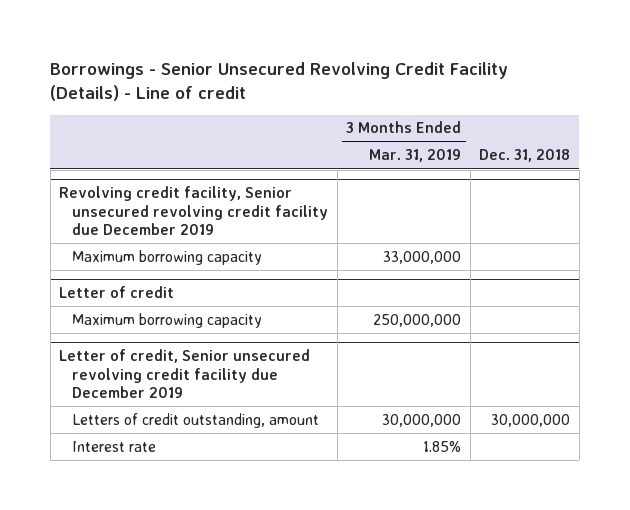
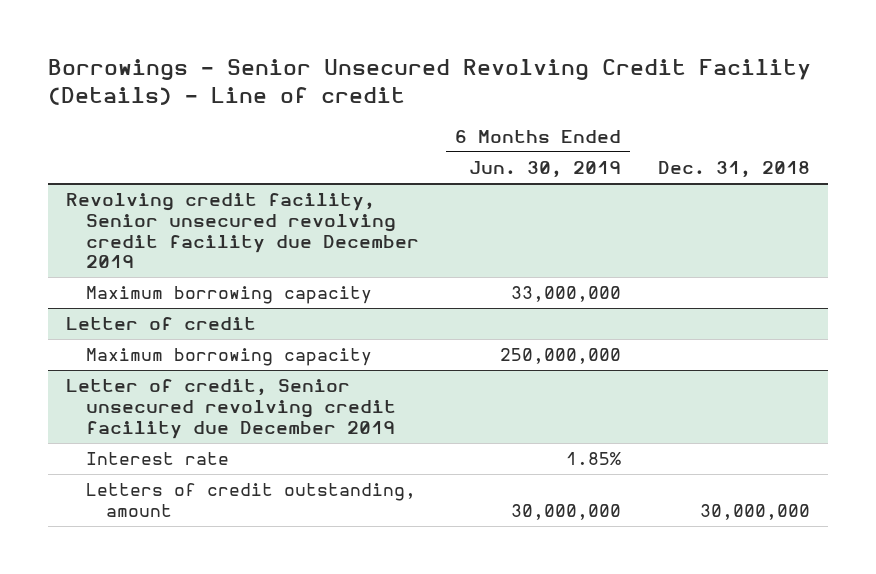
- | 3 Months Ended Mar. 31, 2019 | Dec. 31, 2018
+ | 6 Months Ended Jun. 30, 2019 | Dec. 31, 2018
@ Letter of credit, Senior unsecured revolving credit facility due December 2019
moved down: Letters of credit outstanding, amount | 30,000,000 | 30,000,000

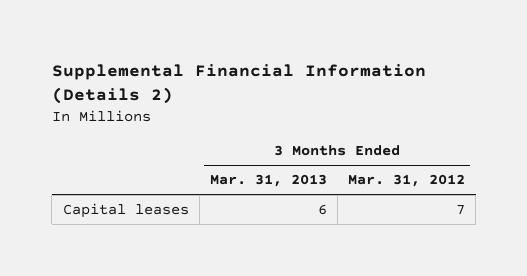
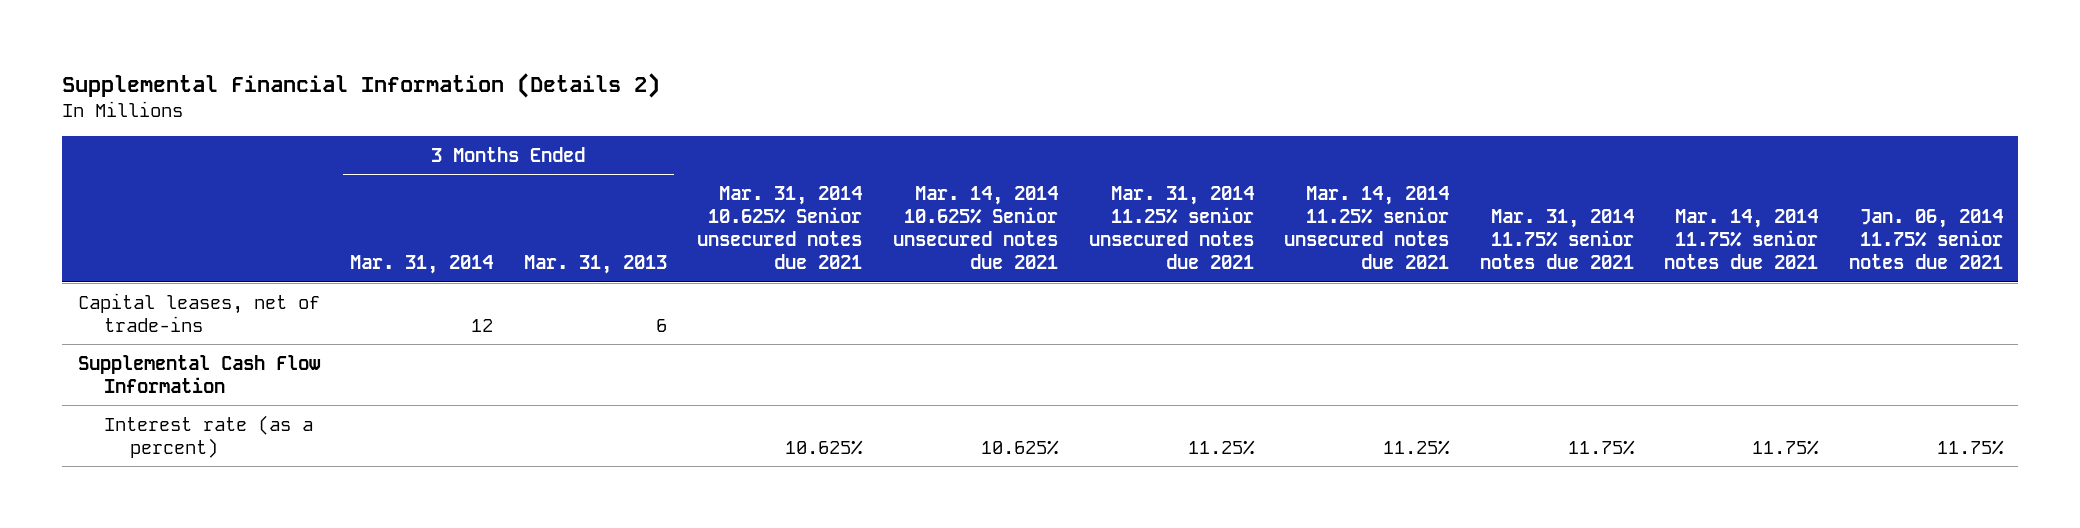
- | 3 Months Ended Mar. 31, 2013 | 3 Months Ended Mar. 31, 2012
+ | 3 Months Ended Mar. 31, 2014 | 3 Months Ended Mar. 31, 2013 | Mar. 31, 2014 10.625% Senior unsecured notes due 2021 | Mar. 14, 2014 10.625% Senior unsecured notes due 2021 | Mar. 31, 2014 11.25% senior unsecured notes due 2021 | Mar. 14, 2014 11.25% senior unsecured notes due 2021 | Mar. 31, 2014 11.75% senior notes due 2021 | Mar. 14, 2014 11.75% senior notes due 2021 | Jan. 06, 2014 11.75% senior notes due 2021
- Capital leases | 6 | 7
+ Capital leases, net of trade-ins | 12 | 6 | | | | | | |
+ Supplemental Cash Flow Information
+ Interest rate (as a percent) | | | 10.625% | 10.625% | 11.25% | 11.25% | 11.75% | 11.75% | 11.75%

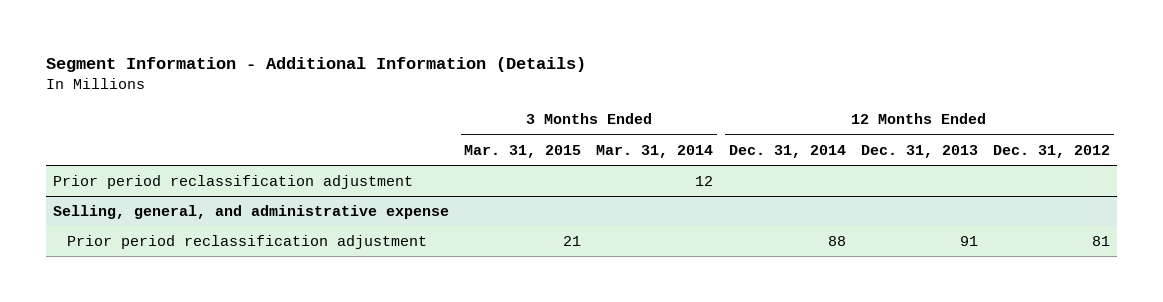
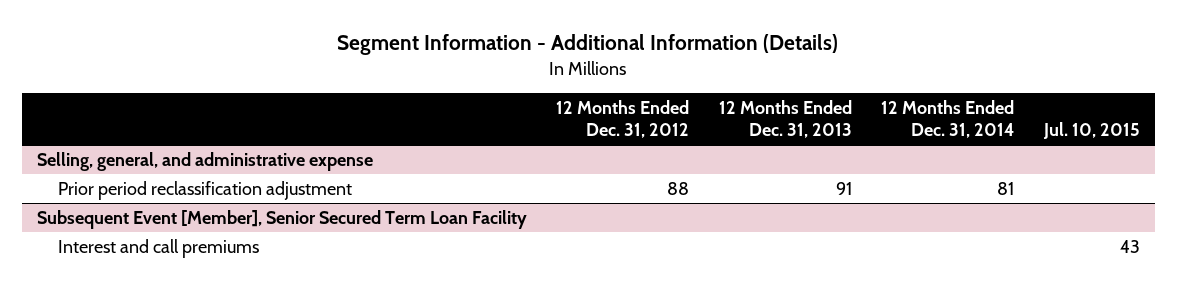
- | 3 Months Ended Mar. 31, 2015 | 3 Months Ended Mar. 31, 2014 | 12 Months Ended Dec. 31, 2014 | 12 Months Ended Dec. 31, 2013 | 12 Months Ended Dec. 31, 2012
+ | 12 Months Ended Dec. 31, 2012 | 12 Months Ended Dec. 31, 2013 | 12 Months Ended Dec. 31, 2014 | Jul. 10, 2015
- Prior period reclassification adjustment | | 12 | | |
@ Selling, general, and administrative expense
- Prior period reclassification adjustment | 21 | | 88 | 91 | 81
+ Prior period reclassification adjustment | 88 | 91 | 81 |
+ Subsequent Event [Member], Senior Secured Term Loan Facility
+ Interest and call premiums | | | | 43

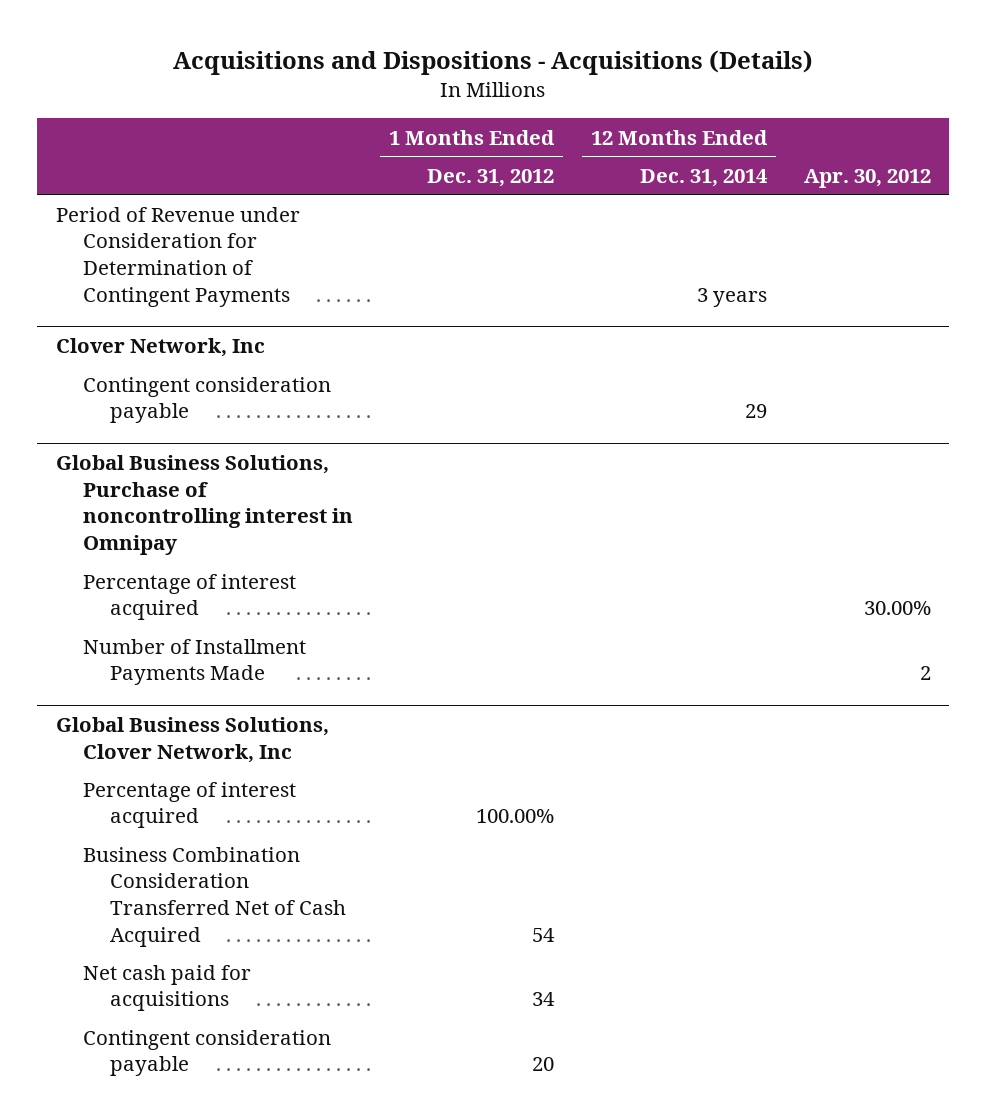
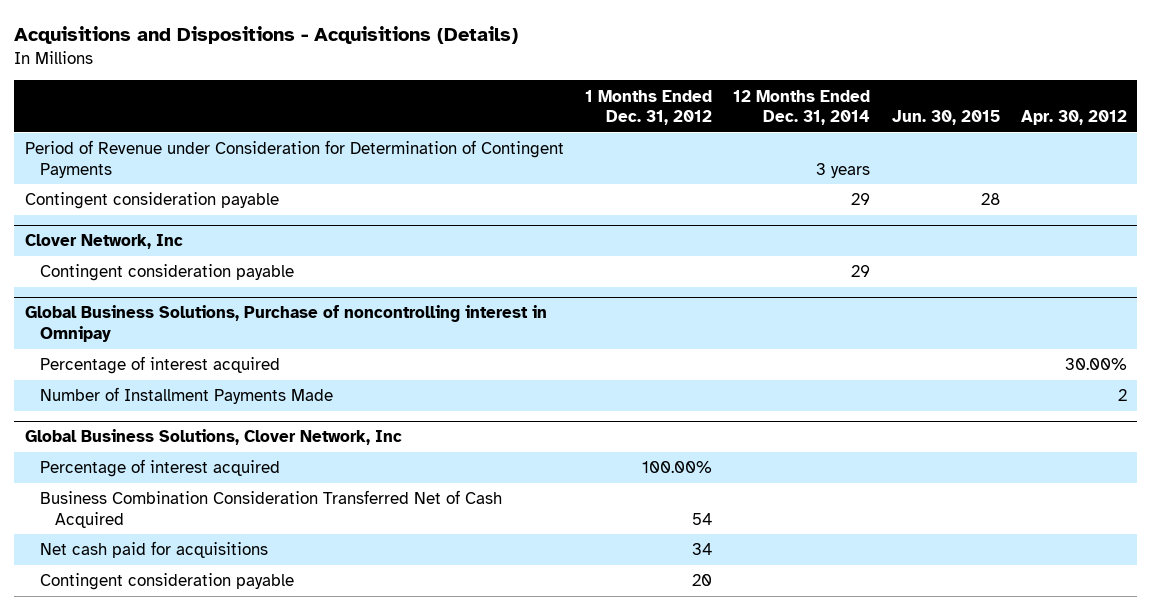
- | 1 Months Ended Dec. 31, 2012 | 12 Months Ended Dec. 31, 2014 | Apr. 30, 2012
+ | 1 Months Ended Dec. 31, 2012 | 12 Months Ended Dec. 31, 2014 | Jun. 30, 2015 | Apr. 30, 2012
+ Contingent consideration payable | | 29 | 28 |

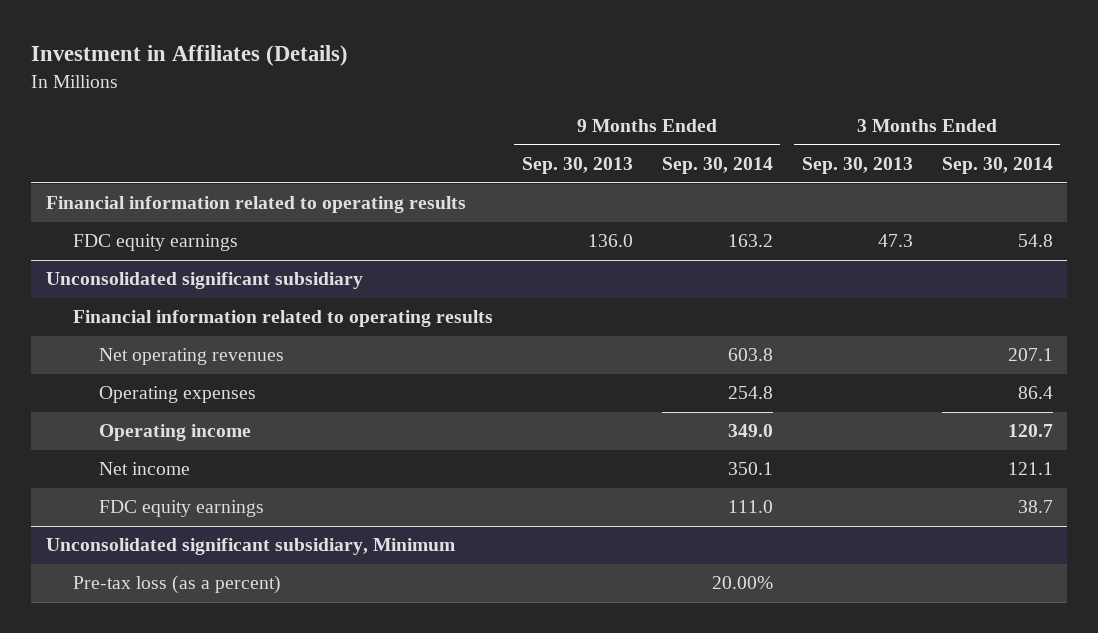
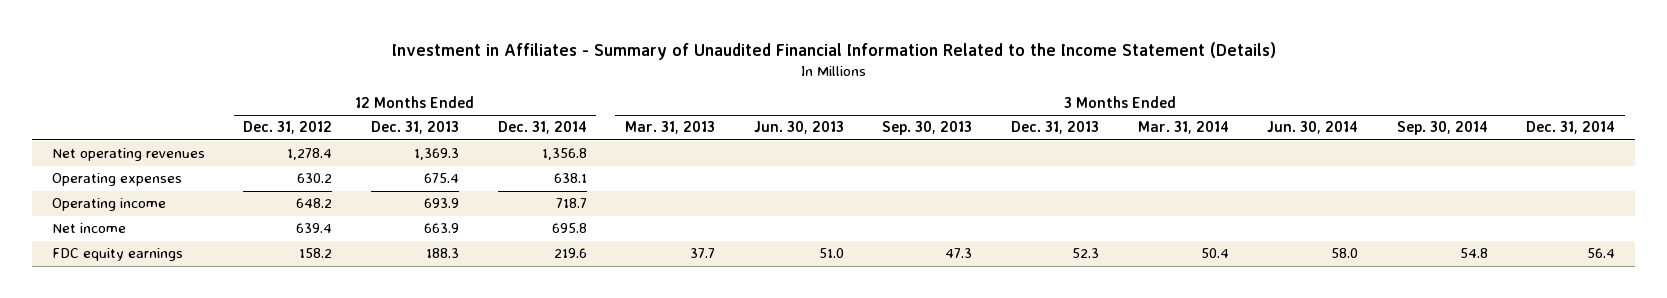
- Investment in Affiliates (Details)
+ Investment in Affiliates - Summary of Unaudited Financial Information Related to the Income Statement (Details)
- | 9 Months Ended Sep. 30, 2013 | 9 Months Ended Sep. 30, 2014 | 3 Months Ended Sep. 30, 2013 | 3 Months Ended Sep. 30, 2014
+ | 12 Months Ended Dec. 31, 2012 | 12 Months Ended Dec. 31, 2013 | 12 Months Ended Dec. 31, 2014 | 3 Months Ended Mar. 31, 2013 | 3 Months Ended Jun. 30, 2013 | 3 Months Ended Sep. 30, 2013 | 3 Months Ended Dec. 31, 2013 | 3 Months Ended Mar. 31, 2014 | 3 Months Ended Jun. 30, 2014 | 3 Months Ended Sep. 30, 2014 | 3 Months Ended Dec. 31, 2014
- Financial information related to operating results
+ Net operating revenues | 1,278.4 | 1,369.3 | 1,356.8 | | | | | | | |
+ Operating expenses | 630.2 | 675.4 | 638.1 | | | | | | | |
+ Operating income | 648.2 | 693.9 | 718.7 | | | | | | | |
+ Net income | 639.4 | 663.9 | 695.8 | | | | | | | |
- Unconsolidated significant subsidiary
- Financial information related to operating results
- Net operating revenues | | 603.8 | | 207.1
- Operating expenses | | 254.8 | | 86.4
- Operating income | | 349.0 | | 120.7
- Net income | | 350.1 | | 121.1
- FDC equity earnings | | 111.0 | | 38.7
- Unconsolidated significant subsidiary, Minimum
- Pre-tax loss (as a percent) | | 20.00% | |

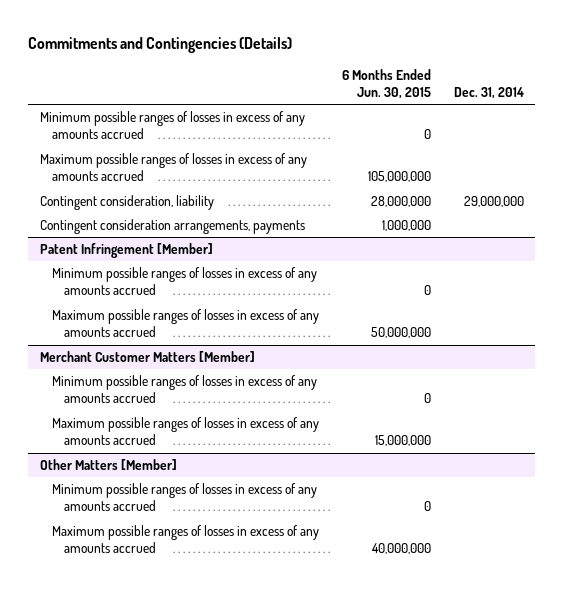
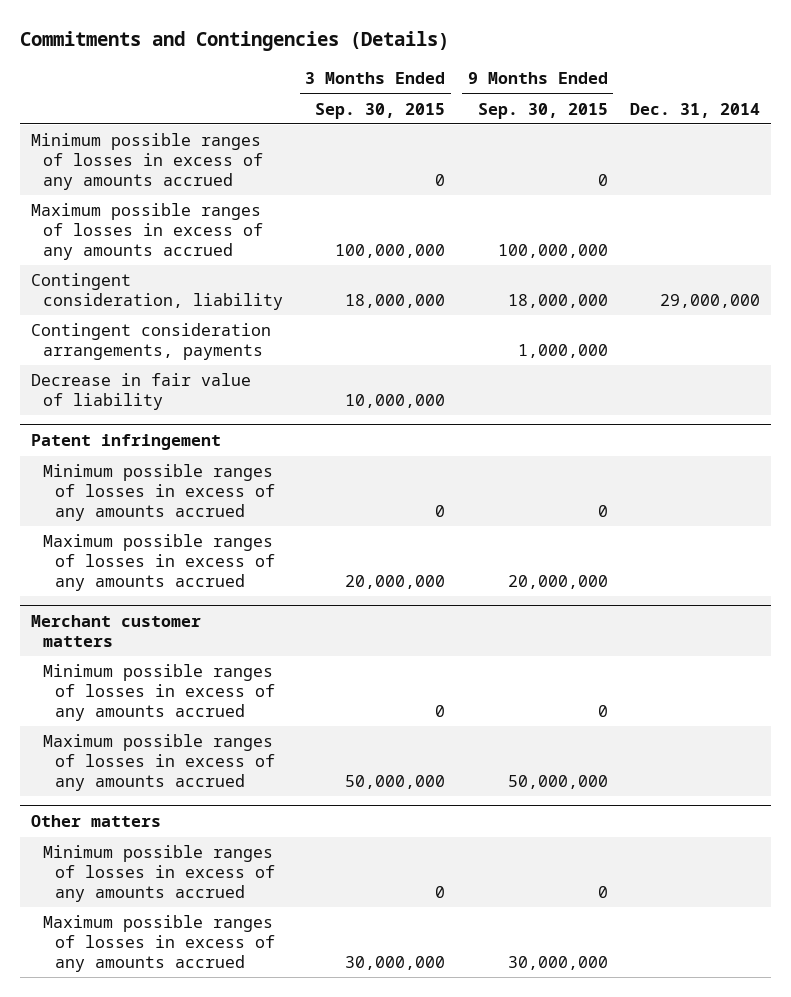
- | 6 Months Ended Jun. 30, 2015 | Dec. 31, 2014
+ | 3 Months Ended Sep. 30, 2015 | 9 Months Ended Sep. 30, 2015 | Dec. 31, 2014
- Patent Infringement [Member]
+ Decrease in fair value of liability | 10,000,000 | |
+ Patent infringement
- Merchant Customer Matters [Member]
+ Merchant customer matters
- Other Matters [Member]
+ Other matters

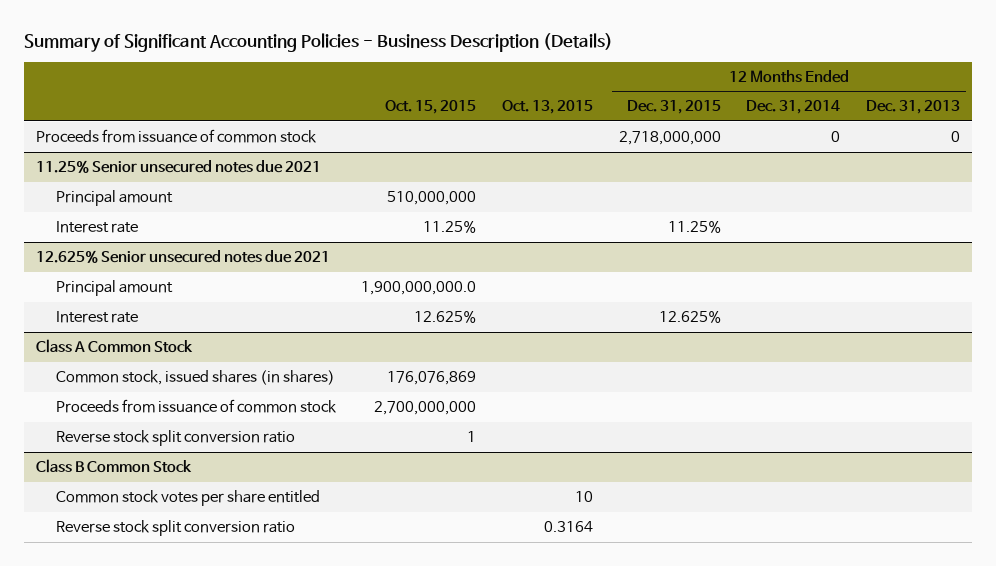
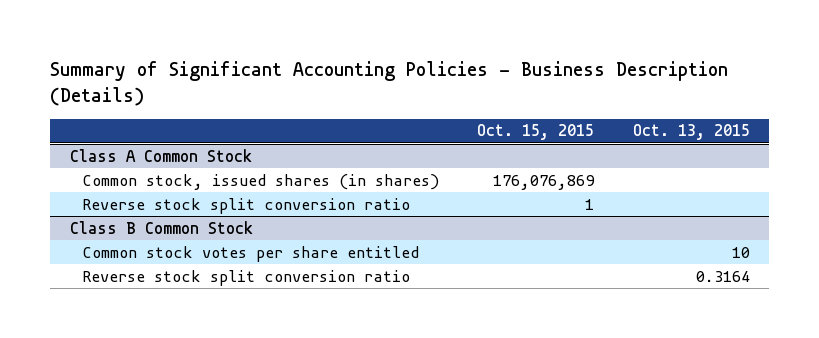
- | Oct. 15, 2015 | Oct. 13, 2015 | 12 Months Ended Dec. 31, 2015 | 12 Months Ended Dec. 31, 2014 | 12 Months Ended Dec. 31, 2013
+ | Oct. 15, 2015 | Oct. 13, 2015
- Proceeds from issuance of common stock | | | 2,718,000,000 | 0 | 0
- 11.25% Senior unsecured notes due 2021
- Principal amount | 510,000,000 | | | |
- Interest rate | 11.25% | | 11.25% | |
- 12.625% Senior unsecured notes due 2021
- Principal amount | 1,900,000,000.0 | | | |
- Interest rate | 12.625% | | 12.625% | |
@ Class A Common Stock
- Proceeds from issuance of common stock | 2,700,000,000 | | | |

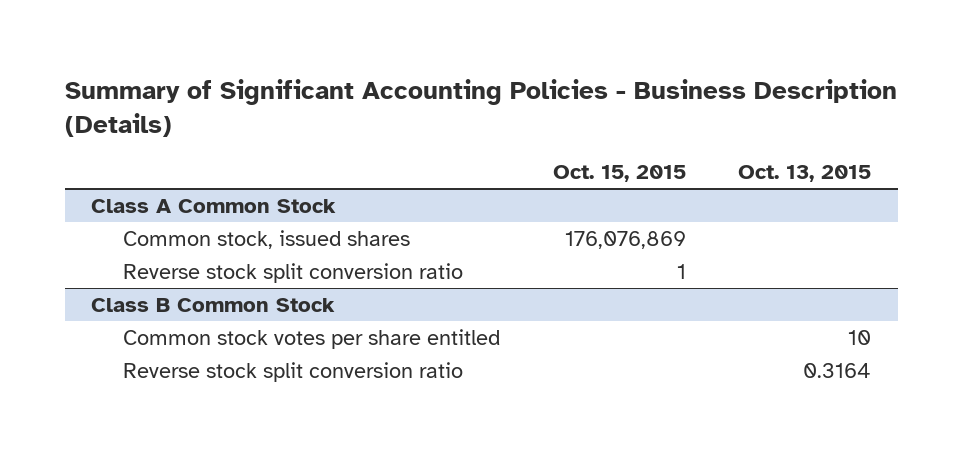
@ Class A Common Stock
- Common stock, issued shares (in shares) | 176,076,869 |
+ Common stock, issued shares | 176,076,869 |

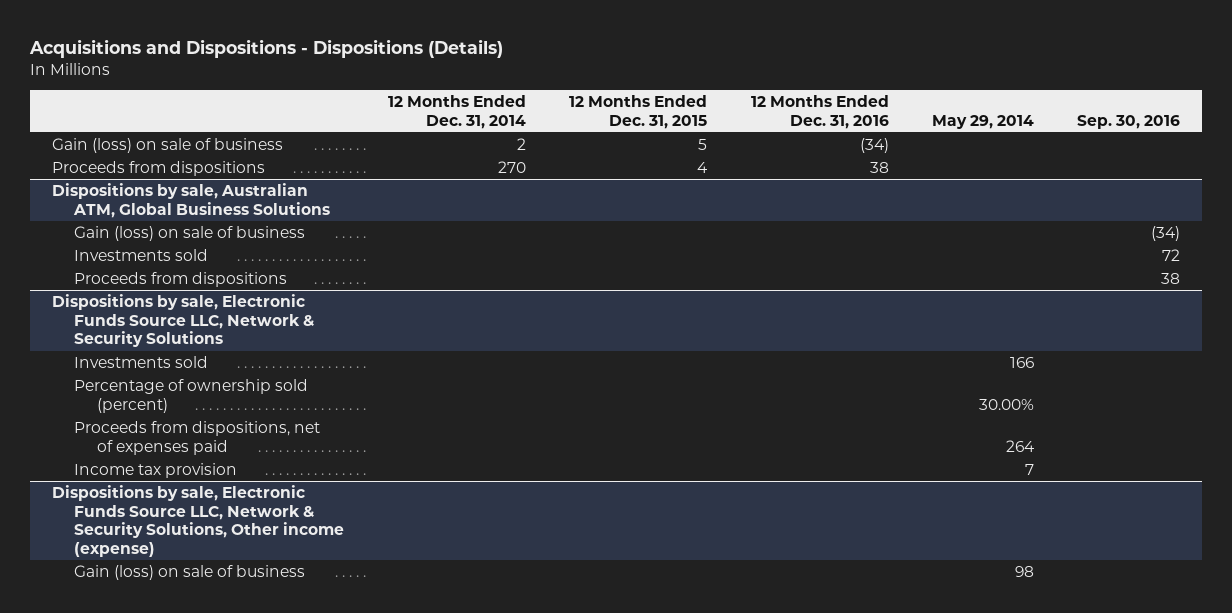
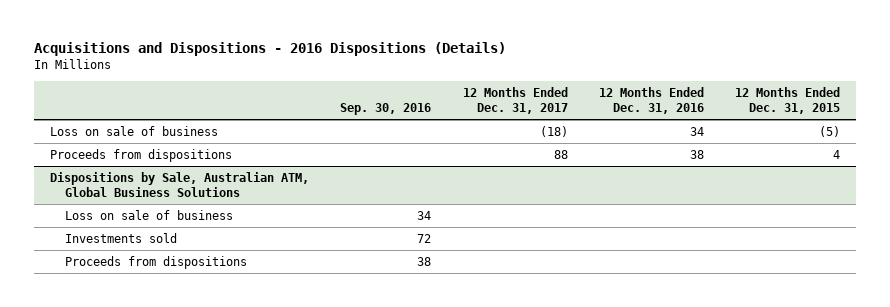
- Acquisitions and Dispositions - Dispositions (Details)
+ Acquisitions and Dispositions - 2016 Dispositions (Details)
- | 12 Months Ended Dec. 31, 2014 | 12 Months Ended Dec. 31, 2015 | 12 Months Ended Dec. 31, 2016 | May 29, 2014 | Sep. 30, 2016
+ | Sep. 30, 2016 | 12 Months Ended Dec. 31, 2017 | 12 Months Ended Dec. 31, 2016 | 12 Months Ended Dec. 31, 2015
- Gain (loss) on sale of business | 2 | 5 | (34) | |
+ Loss on sale of business | | (18) | 34 | (5)
- Dispositions by sale, Australian ATM, Global Business Solutions
- Gain (loss) on sale of business | | | | | (34)
+ Dispositions by Sale, Australian ATM, Global Business Solutions
+ Loss on sale of business | 34 | | |
- Dispositions by sale, Electronic Funds Source LLC, Network & Security Solutions
- Investments sold | | | | 166 |
- Percentage of ownership sold (percent) | | | | 30.00% |
- Proceeds from dispositions, net of expenses paid | | | | 264 |
- Income tax provision | | | | 7 |
- Dispositions by sale, Electronic Funds Source LLC, Network & Security Solutions, Other income (expense)
- Gain (loss) on sale of business | | | | 98 |

